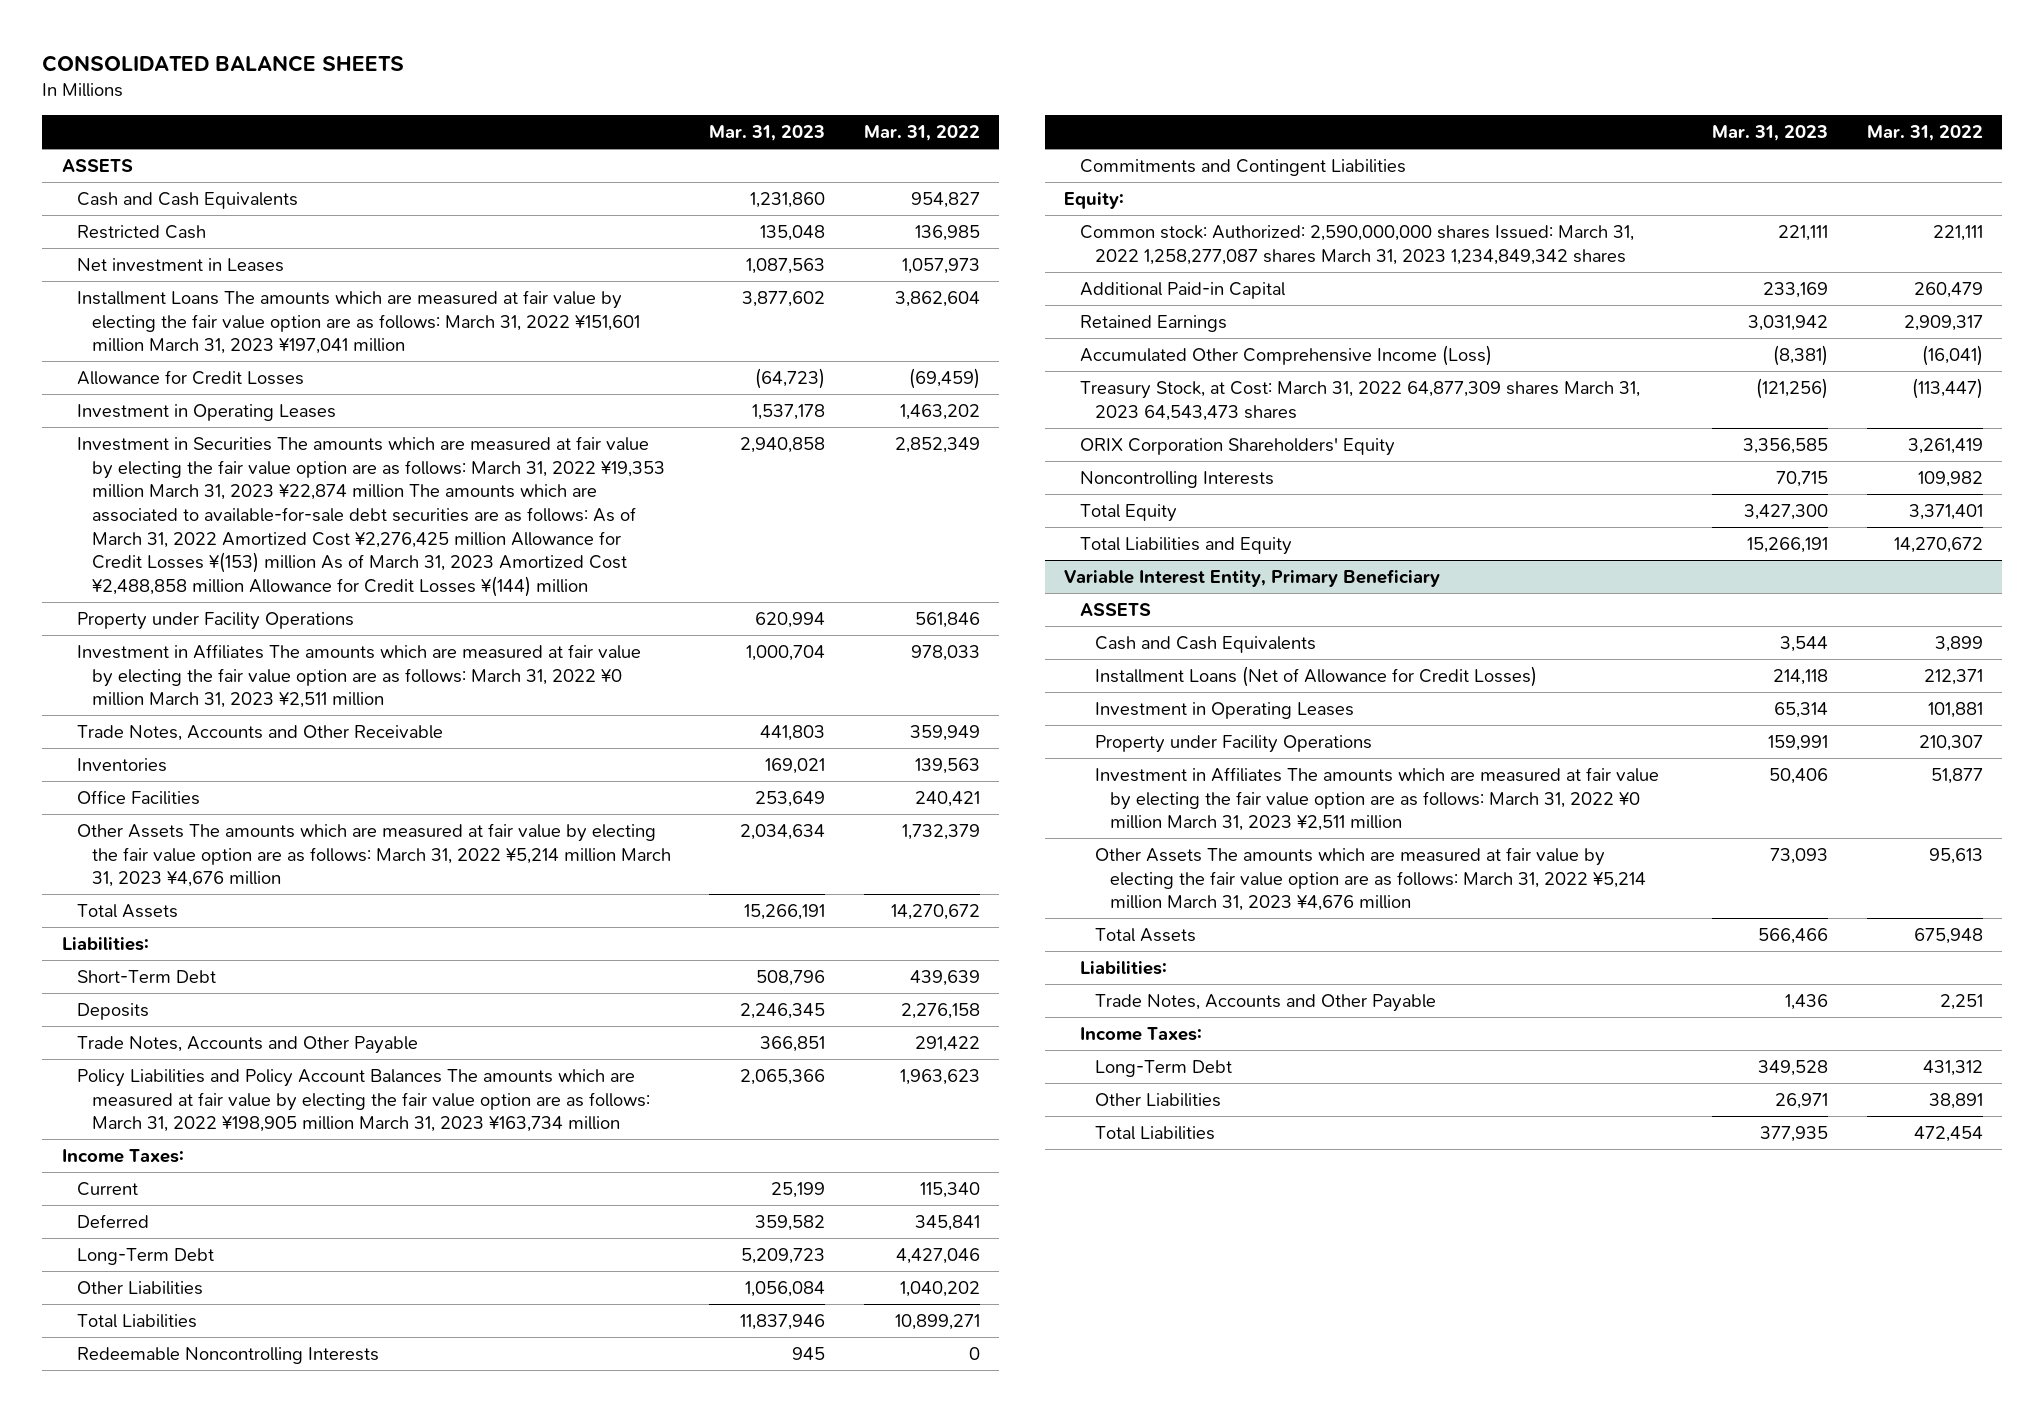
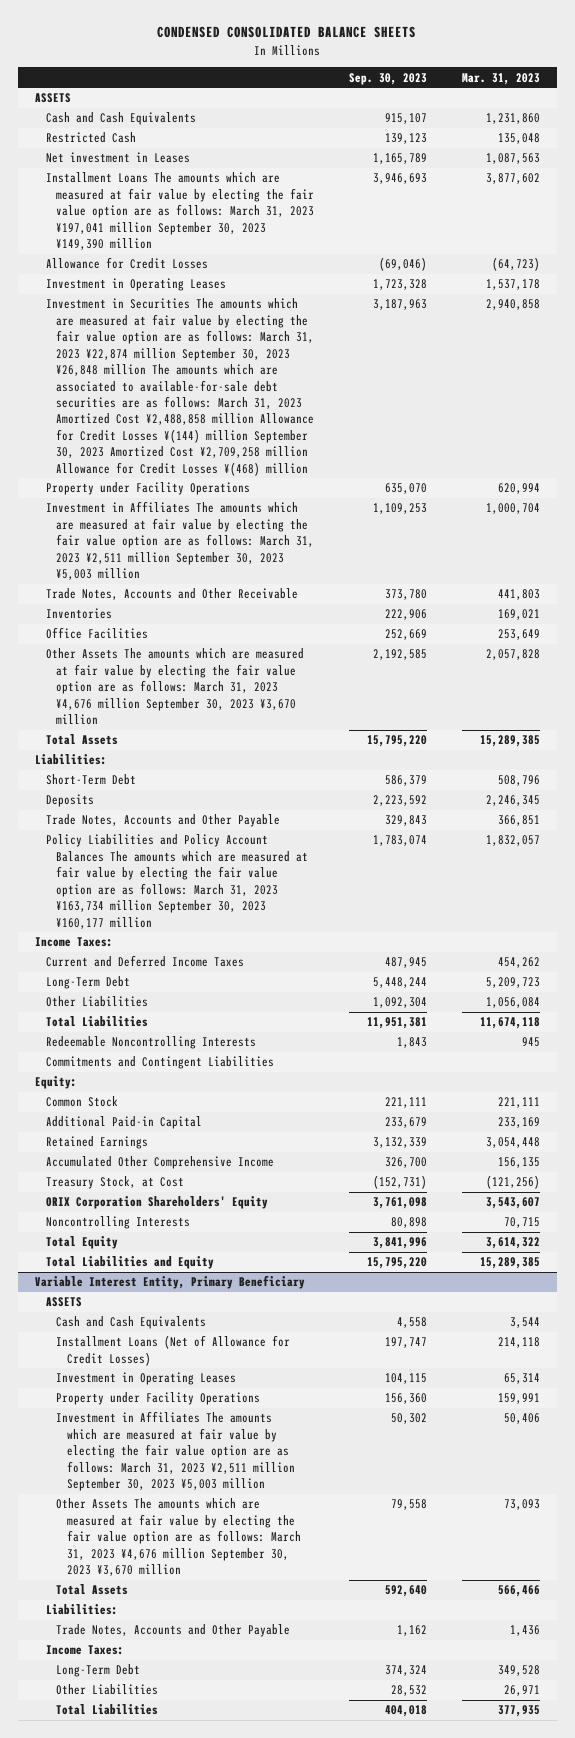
- CONSOLIDATED BALANCE SHEETS
+ CONDENSED CONSOLIDATED BALANCE SHEETS
- | Mar. 31, 2023 | Mar. 31, 2022
+ | Sep. 30, 2023 | Mar. 31, 2023
- Installment Loans The amounts which are measured at fair value by electing the fair value option are as follows: March 31, 2022 ¥151,601 million March 31, 2023 ¥197,041 million | 3,877,602 | 3,862,604
+ Installment Loans The amounts which are measured at fair value by electing the fair value option are as follows: March 31, 2023 ¥197,041 million September 30, 2023 ¥149,390 million | 3,946,693 | 3,877,602
- Investment in Securities The amounts which are measured at fair value by electing the fair value option are as follows: March 31, 2022 ¥19,353 million March 31, 2023 ¥22,874 million The amounts which are associated to available-for-sale debt securities are as follows: As of March 31, 2022 Amortized Cost ¥2,276,425 million Allowance for Credit Losses ¥(153) million As of March 31, 2023 Amortized Cost ¥2,488,858 million Allowance for Credit Losses ¥(144) million | 2,940,858 | 2,852,349
+ Investment in Securities The amounts which are measured at fair value by electing the fair value option are as follows: March 31, 2023 ¥22,874 million September 30, 2023 ¥26,848 million The amounts which are associated to available-for-sale debt securities are as follows: March 31, 2023 Amortized Cost ¥2,488,858 million Allowance for Credit Losses ¥(144) million September 30, 2023 Amortized Cost ¥2,709,258 million Allowance for Credit Losses ¥(468) million | 3,187,963 | 2,940,858
- Investment in Affiliates The amounts which are measured at fair value by electing the fair value option are as follows: March 31, 2022 ¥0 million March 31, 2023 ¥2,511 million | 1,000,704 | 978,033
+ Investment in Affiliates The amounts which are measured at fair value by electing the fair value option are as follows: March 31, 2023 ¥2,511 million September 30, 2023 ¥5,003 million | 1,109,253 | 1,000,704
- Other Assets The amounts which are measured at fair value by electing the fair value option are as follows: March 31, 2022 ¥5,214 million March 31, 2023 ¥4,676 million | 2,034,634 | 1,732,379
- Total Assets | 15,266,191 | 14,270,672
+ Other Assets The amounts which are measured at fair value by electing the fair value option are as follows: March 31, 2023 ¥4,676 million September 30, 2023 ¥3,670 million | 2,192,585 | 2,057,828
+ Total Assets | 15,795,220 | 15,289,385
- Policy Liabilities and Policy Account Balances The amounts which are measured at fair value by electing the fair value option are as follows: March 31, 2022 ¥198,905 million March 31, 2023 ¥163,734 million | 2,065,366 | 1,963,623
+ Policy Liabilities and Policy Account Balances The amounts which are measured at fair value by electing the fair value option are as follows: March 31, 2023 ¥163,734 million September 30, 2023 ¥160,177 million | 1,783,074 | 1,832,057
- Current | 25,199 | 115,340
- Deferred | 359,582 | 345,841
+ Current and Deferred Income Taxes | 487,945 | 454,262
- Total Liabilities | 11,837,946 | 10,899,271
+ Total Liabilities | 11,951,381 | 11,674,118
- Common stock: Authorized: 2,590,000,000 shares Issued: March 31, 2022 1,258,277,087 shares March 31, 2023 1,234,849,342 shares | 221,111 | 221,111
+ Common Stock | 221,111 | 221,111
- Retained Earnings | 3,031,942 | 2,909,317
- Accumulated Other Comprehensive Income (Loss) | (8,381) | (16,041)
- Treasury Stock, at Cost: March 31, 2022 64,877,309 shares March 31, 2023 64,543,473 shares | (121,256) | (113,447)
- ORIX Corporation Shareholders' Equity | 3,356,585 | 3,261,419
+ Retained Earnings | 3,132,339 | 3,054,448
+ Accumulated Other Comprehensive Income | 326,700 | 156,135
+ Treasury Stock, at Cost | (152,731) | (121,256)
+ ORIX Corporation Shareholders' Equity | 3,761,098 | 3,543,607
- Total Equity | 3,427,300 | 3,371,401
- Total Liabilities and Equity | 15,266,191 | 14,270,672
+ Total Equity | 3,841,996 | 3,614,322
+ Total Liabilities and Equity | 15,795,220 | 15,289,385
@ Variable Interest Entity, Primary Beneficiary
- Investment in Affiliates The amounts which are measured at fair value by electing the fair value option are as follows: March 31, 2022 ¥0 million March 31, 2023 ¥2,511 million | 50,406 | 51,877
- Other Assets The amounts which are measured at fair value by electing the fair value option are as follows: March 31, 2022 ¥5,214 million March 31, 2023 ¥4,676 million | 73,093 | 95,613
+ Investment in Affiliates The amounts which are measured at fair value by electing the fair value option are as follows: March 31, 2023 ¥2,511 million September 30, 2023 ¥5,003 million | 50,302 | 50,406
+ Other Assets The amounts which are measured at fair value by electing the fair value option are as follows: March 31, 2023 ¥4,676 million September 30, 2023 ¥3,670 million | 79,558 | 73,093

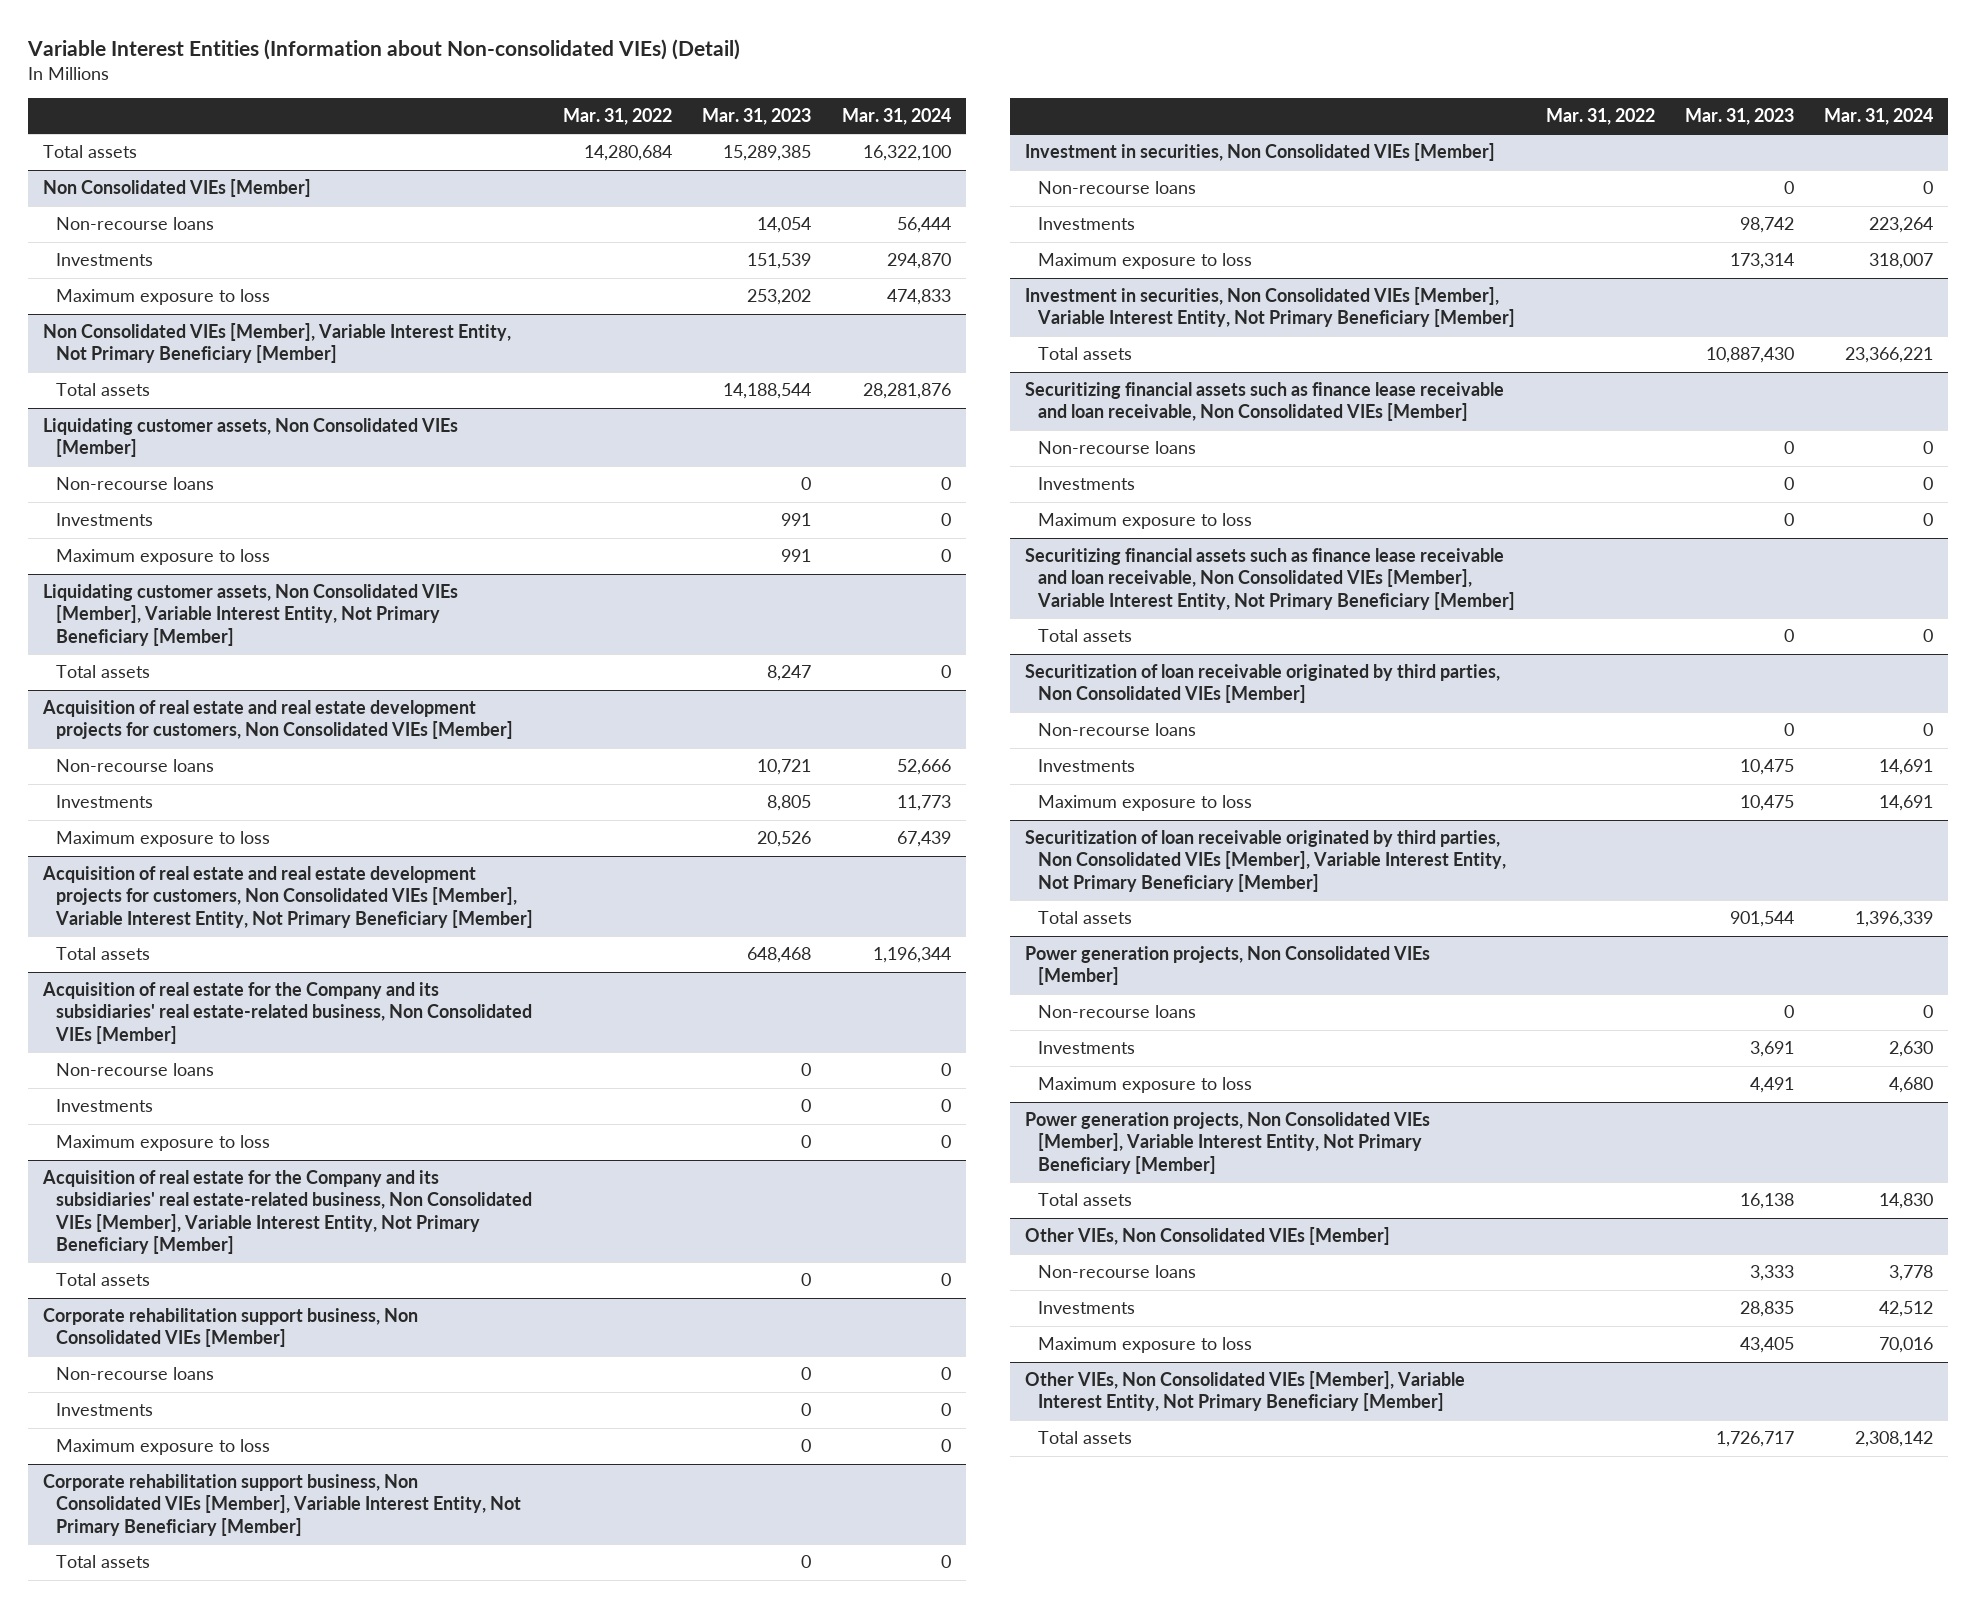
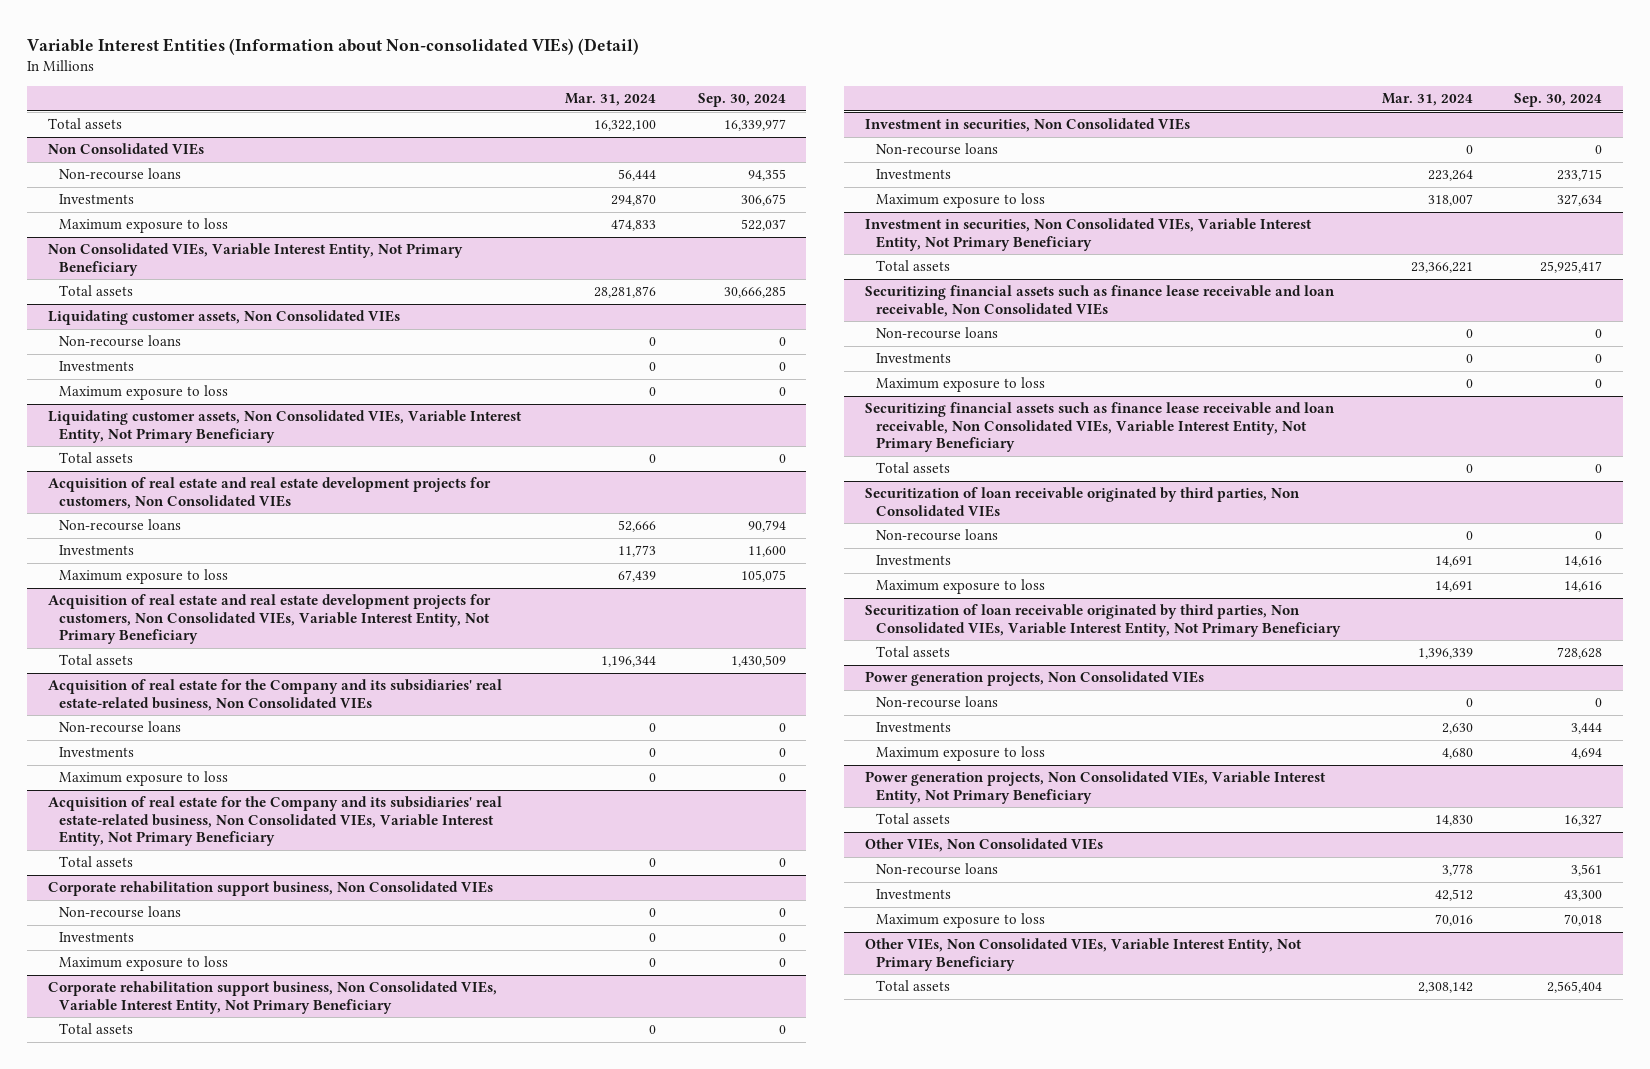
- | Mar. 31, 2022 | Mar. 31, 2023 | Mar. 31, 2024
+ | Mar. 31, 2024 | Sep. 30, 2024
- Non Consolidated VIEs [Member]
+ Non Consolidated VIEs
- Non Consolidated VIEs [Member], Variable Interest Entity, Not Primary Beneficiary [Member]
+ Non Consolidated VIEs, Variable Interest Entity, Not Primary Beneficiary
- Liquidating customer assets, Non Consolidated VIEs [Member]
+ Liquidating customer assets, Non Consolidated VIEs
- Liquidating customer assets, Non Consolidated VIEs [Member], Variable Interest Entity, Not Primary Beneficiary [Member]
+ Liquidating customer assets, Non Consolidated VIEs, Variable Interest Entity, Not Primary Beneficiary
- Acquisition of real estate and real estate development projects for customers, Non Consolidated VIEs [Member]
+ Acquisition of real estate and real estate development projects for customers, Non Consolidated VIEs
- Acquisition of real estate and real estate development projects for customers, Non Consolidated VIEs [Member], Variable Interest Entity, Not Primary Beneficiary [Member]
+ Acquisition of real estate and real estate development projects for customers, Non Consolidated VIEs, Variable Interest Entity, Not Primary Beneficiary
- Acquisition of real estate for the Company and its subsidiaries' real estate-related business, Non Consolidated VIEs [Member]
+ Acquisition of real estate for the Company and its subsidiaries' real estate-related business, Non Consolidated VIEs
- Acquisition of real estate for the Company and its subsidiaries' real estate-related business, Non Consolidated VIEs [Member], Variable Interest Entity, Not Primary Beneficiary [Member]
+ Acquisition of real estate for the Company and its subsidiaries' real estate-related business, Non Consolidated VIEs, Variable Interest Entity, Not Primary Beneficiary
- Corporate rehabilitation support business, Non Consolidated VIEs [Member]
+ Corporate rehabilitation support business, Non Consolidated VIEs
- Corporate rehabilitation support business, Non Consolidated VIEs [Member], Variable Interest Entity, Not Primary Beneficiary [Member]
+ Corporate rehabilitation support business, Non Consolidated VIEs, Variable Interest Entity, Not Primary Beneficiary
- Investment in securities, Non Consolidated VIEs [Member]
+ Investment in securities, Non Consolidated VIEs
- Investment in securities, Non Consolidated VIEs [Member], Variable Interest Entity, Not Primary Beneficiary [Member]
+ Investment in securities, Non Consolidated VIEs, Variable Interest Entity, Not Primary Beneficiary
- Securitizing financial assets such as finance lease receivable and loan receivable, Non Consolidated VIEs [Member]
+ Securitizing financial assets such as finance lease receivable and loan receivable, Non Consolidated VIEs
- Securitizing financial assets such as finance lease receivable and loan receivable, Non Consolidated VIEs [Member], Variable Interest Entity, Not Primary Beneficiary [Member]
+ Securitizing financial assets such as finance lease receivable and loan receivable, Non Consolidated VIEs, Variable Interest Entity, Not Primary Beneficiary
- Securitization of loan receivable originated by third parties, Non Consolidated VIEs [Member]
+ Securitization of loan receivable originated by third parties, Non Consolidated VIEs
- Securitization of loan receivable originated by third parties, Non Consolidated VIEs [Member], Variable Interest Entity, Not Primary Beneficiary [Member]
+ Securitization of loan receivable originated by third parties, Non Consolidated VIEs, Variable Interest Entity, Not Primary Beneficiary
- Power generation projects, Non Consolidated VIEs [Member]
+ Power generation projects, Non Consolidated VIEs
- Power generation projects, Non Consolidated VIEs [Member], Variable Interest Entity, Not Primary Beneficiary [Member]
+ Power generation projects, Non Consolidated VIEs, Variable Interest Entity, Not Primary Beneficiary
- Other VIEs, Non Consolidated VIEs [Member]
+ Other VIEs, Non Consolidated VIEs
- Other VIEs, Non Consolidated VIEs [Member], Variable Interest Entity, Not Primary Beneficiary [Member]
+ Other VIEs, Non Consolidated VIEs, Variable Interest Entity, Not Primary Beneficiary

